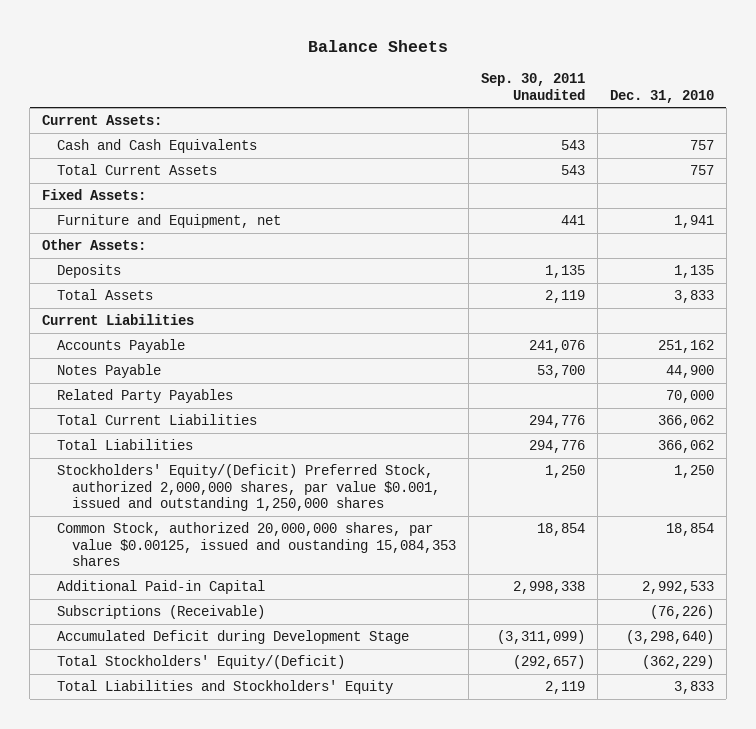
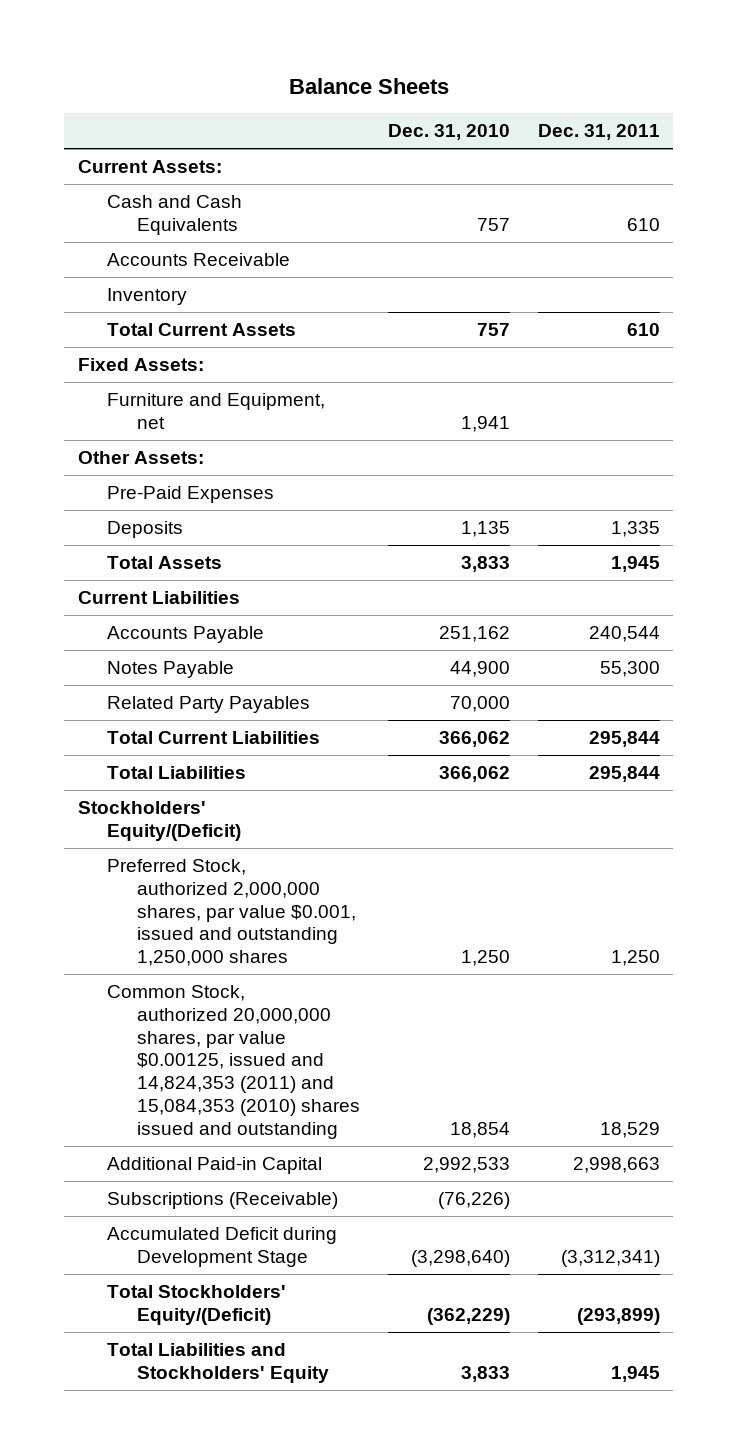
- | Sep. 30, 2011 Unaudited | Dec. 31, 2010
+ | Dec. 31, 2010 | Dec. 31, 2011
+ Accounts Receivable
+ Inventory
+ Pre-Paid Expenses
- Stockholders' Equity/(Deficit) Preferred Stock, authorized 2,000,000 shares, par value $0.001, issued and outstanding 1,250,000 shares | 1,250 | 1,250
- Common Stock, authorized 20,000,000 shares, par value $0.00125, issued and oustanding 15,084,353 shares | 18,854 | 18,854
+ Stockholders' Equity/(Deficit)
+ Preferred Stock, authorized 2,000,000 shares, par value $0.001, issued and outstanding 1,250,000 shares | 1,250 | 1,250
+ Common Stock, authorized 20,000,000 shares, par value $0.00125, issued and 14,824,353 (2011) and 15,084,353 (2010) shares issued and outstanding | 18,854 | 18,529

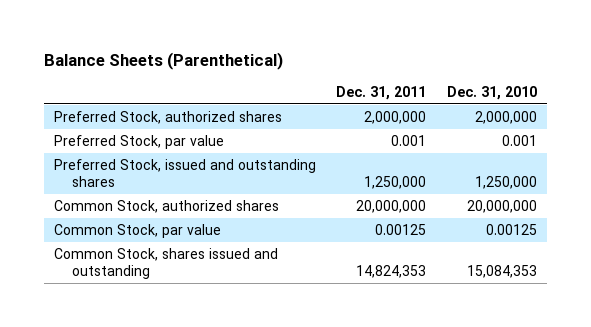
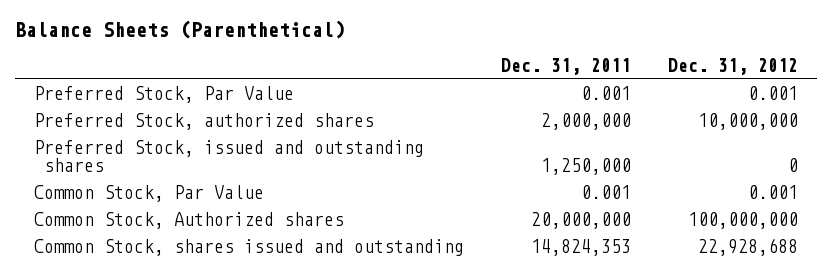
- | Dec. 31, 2011 | Dec. 31, 2010
+ | Dec. 31, 2011 | Dec. 31, 2012
+ Preferred Stock, Par Value | 0.001 | 0.001
- Preferred Stock, par value | 0.001 | 0.001
- Common Stock, authorized shares | 20,000,000 | 20,000,000
- Common Stock, par value | 0.00125 | 0.00125
+ Common Stock, Par Value | 0.001 | 0.001
+ Common Stock, Authorized shares | 20,000,000 | 100,000,000

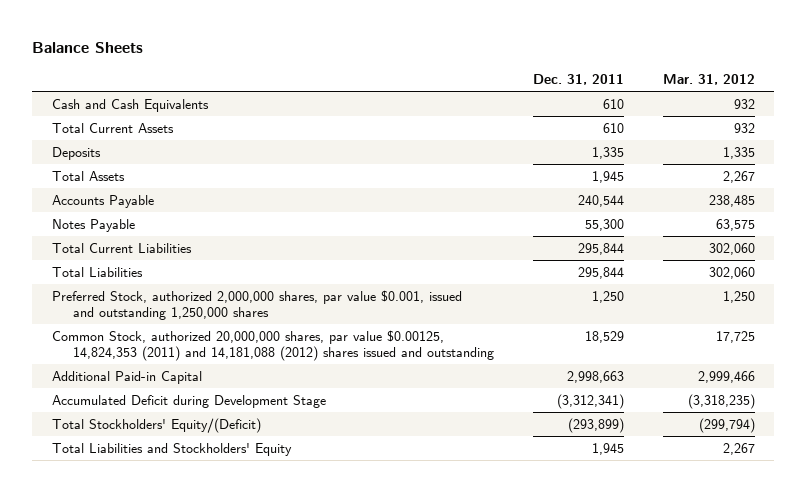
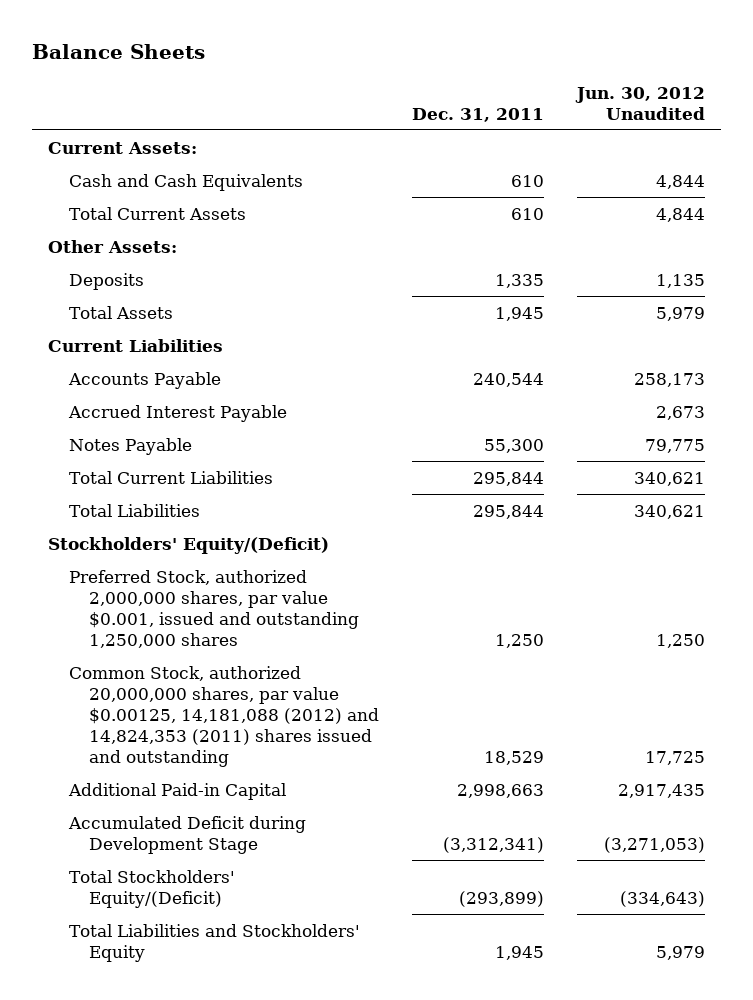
- | Dec. 31, 2011 | Mar. 31, 2012
+ | Dec. 31, 2011 | Jun. 30, 2012 Unaudited
+ Current Assets:
+ Other Assets:
+ Current Liabilities
+ Accrued Interest Payable | | 2,673
+ Stockholders' Equity/(Deficit)
- Common Stock, authorized 20,000,000 shares, par value $0.00125, 14,824,353 (2011) and 14,181,088 (2012) shares issued and outstanding | 18,529 | 17,725
+ Common Stock, authorized 20,000,000 shares, par value $0.00125, 14,181,088 (2012) and 14,824,353 (2011) shares issued and outstanding | 18,529 | 17,725

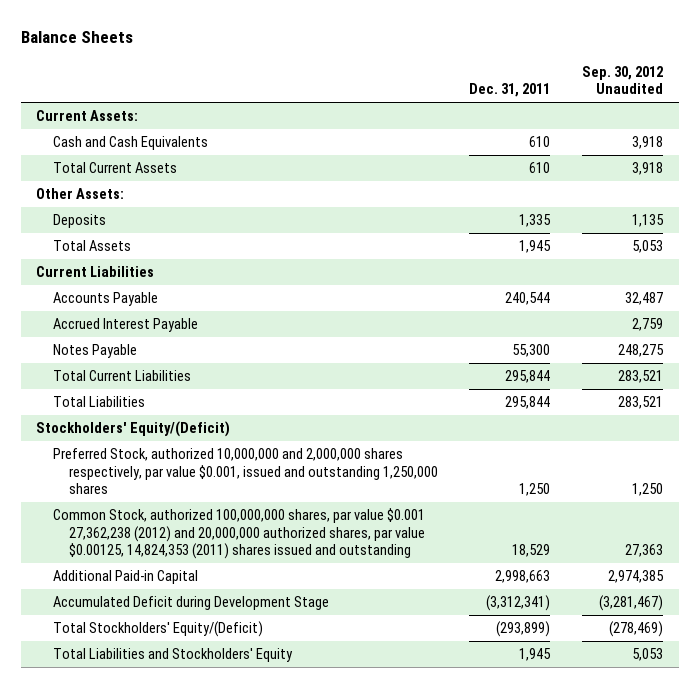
- | Dec. 31, 2011 | Jun. 30, 2012 Unaudited
+ | Dec. 31, 2011 | Sep. 30, 2012 Unaudited
- Preferred Stock, authorized 2,000,000 shares, par value $0.001, issued and outstanding 1,250,000 shares | 1,250 | 1,250
- Common Stock, authorized 20,000,000 shares, par value $0.00125, 14,181,088 (2012) and 14,824,353 (2011) shares issued and outstanding | 18,529 | 17,725
+ Preferred Stock, authorized 10,000,000 and 2,000,000 shares respectively, par value $0.001, issued and outstanding 1,250,000 shares | 1,250 | 1,250
+ Common Stock, authorized 100,000,000 shares, par value $0.001 27,362,238 (2012) and 20,000,000 authorized shares, par value $0.00125, 14,824,353 (2011) shares issued and outstanding | 18,529 | 27,363

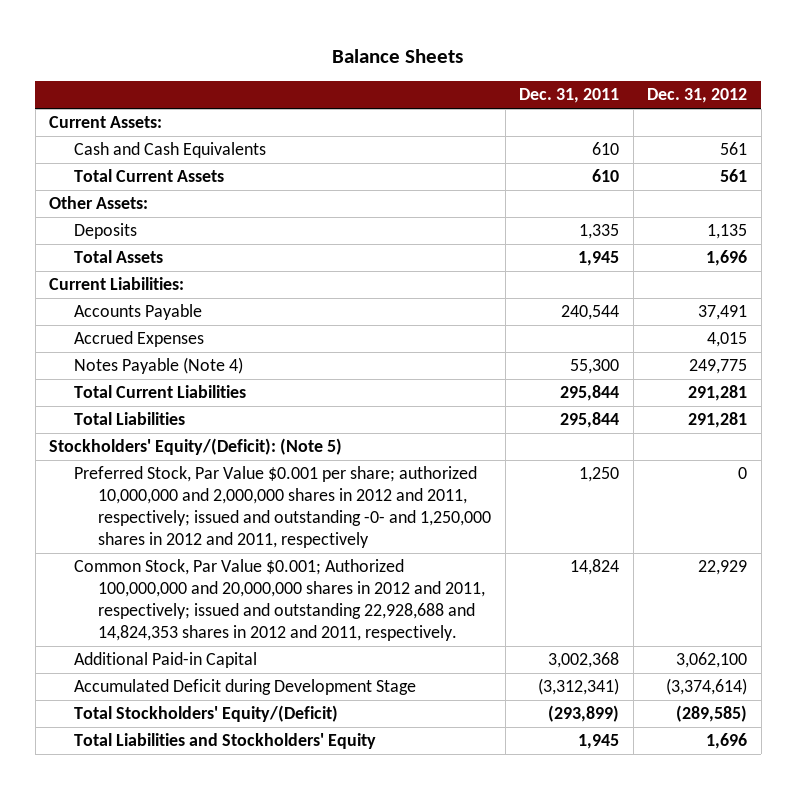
- | Dec. 31, 2011 | Sep. 30, 2012 Unaudited
+ | Dec. 31, 2011 | Dec. 31, 2012
- Current Liabilities
+ Current Liabilities:
- Accrued Interest Payable | | 2,759
- Notes Payable | 55,300 | 248,275
+ Accrued Expenses | | 4,015
+ Notes Payable (Note 4) | 55,300 | 249,775
- Stockholders' Equity/(Deficit)
- Preferred Stock, authorized 10,000,000 and 2,000,000 shares respectively, par value $0.001, issued and outstanding 1,250,000 shares | 1,250 | 1,250
- Common Stock, authorized 100,000,000 shares, par value $0.001 27,362,238 (2012) and 20,000,000 authorized shares, par value $0.00125, 14,824,353 (2011) shares issued and outstanding | 18,529 | 27,363
- Additional Paid-in Capital | 2,998,663 | 2,974,385
+ Stockholders' Equity/(Deficit): (Note 5)
+ Preferred Stock, Par Value $0.001 per share; authorized 10,000,000 and 2,000,000 shares in 2012 and 2011, respectively; issued and outstanding -0- and 1,250,000 shares in 2012 and 2011, respectively | 1,250 | 0
+ Common Stock, Par Value $0.001; Authorized 100,000,000 and 20,000,000 shares in 2012 and 2011, respectively; issued and outstanding 22,928,688 and 14,824,353 shares in 2012 and 2011, respectively. | 14,824 | 22,929
+ Additional Paid-in Capital | 3,002,368 | 3,062,100

